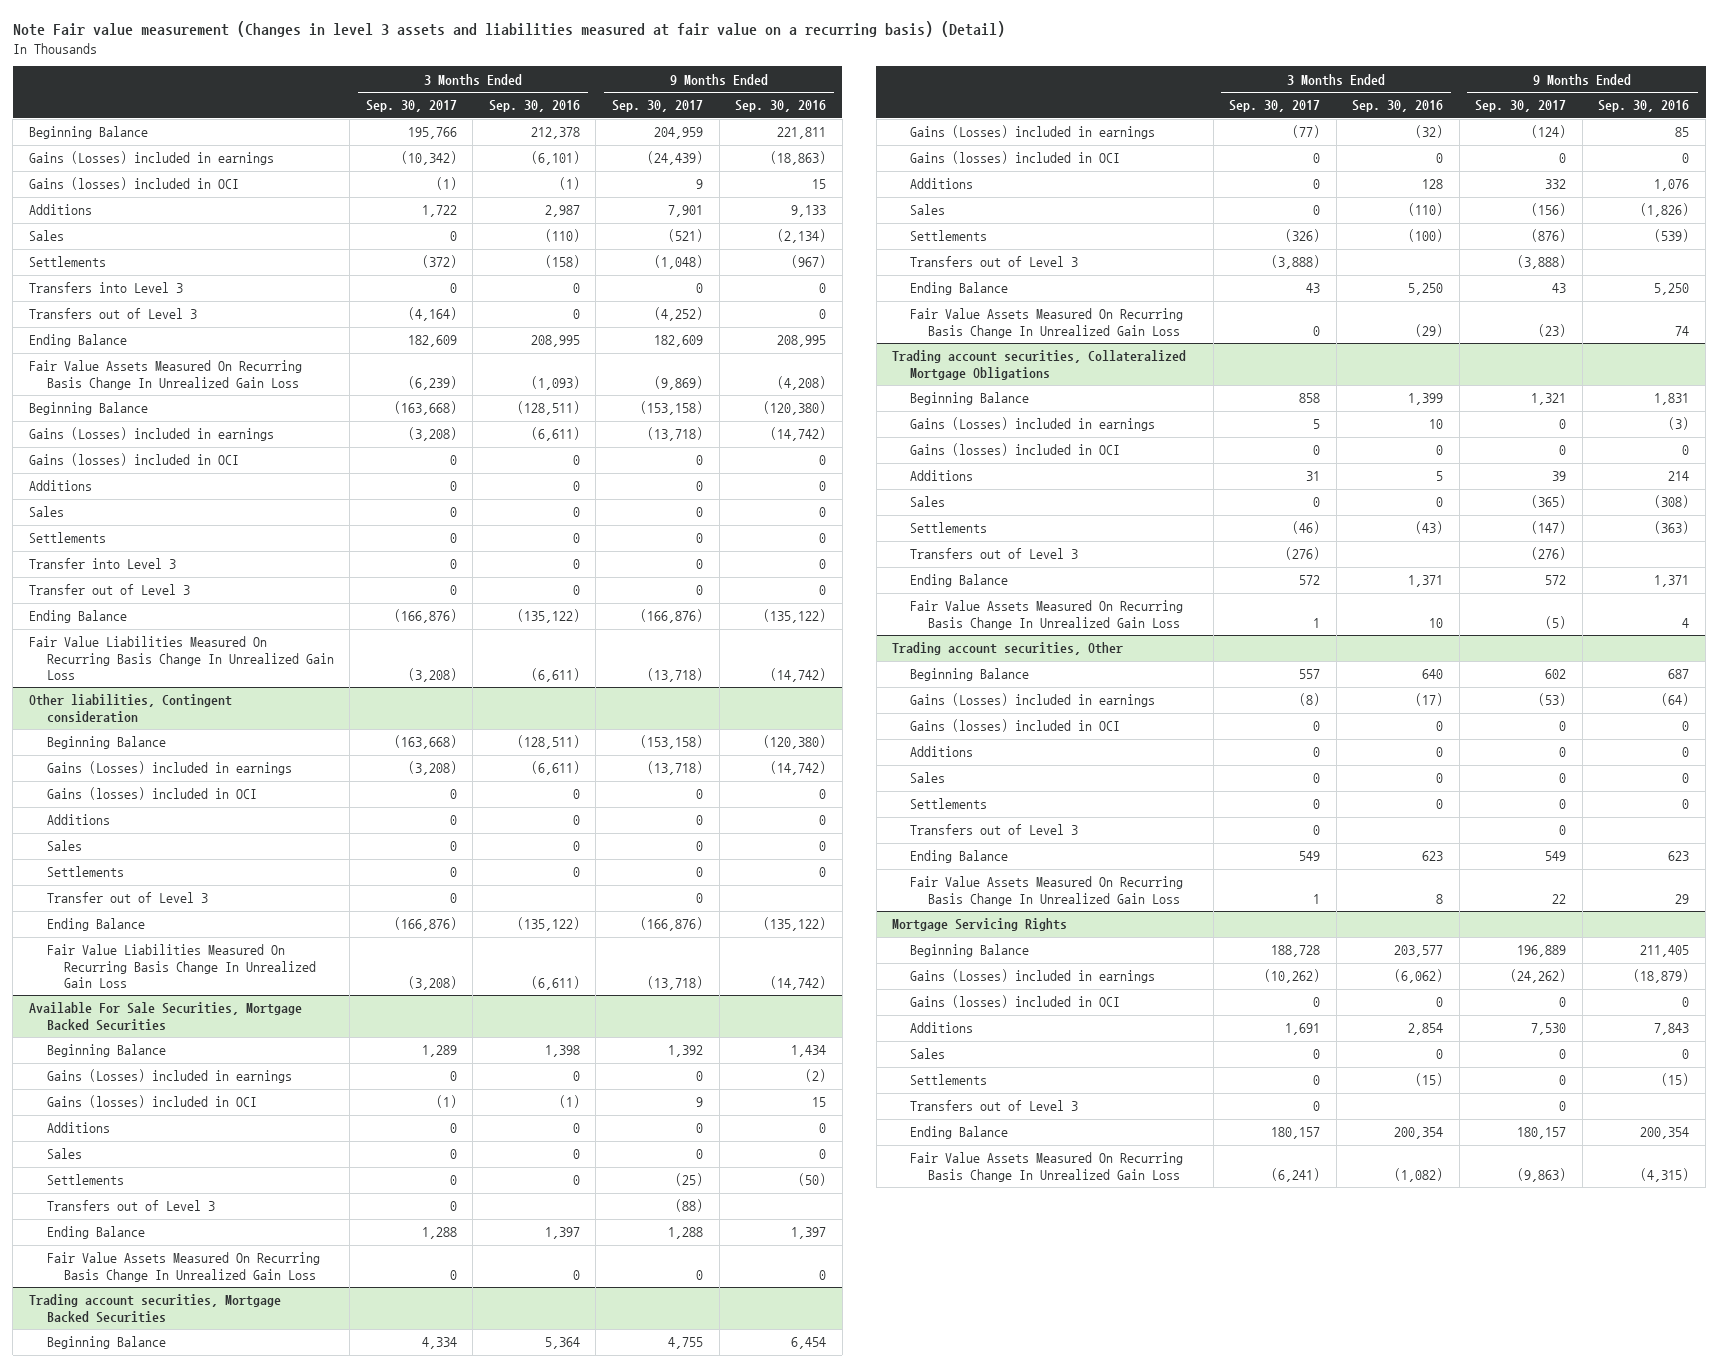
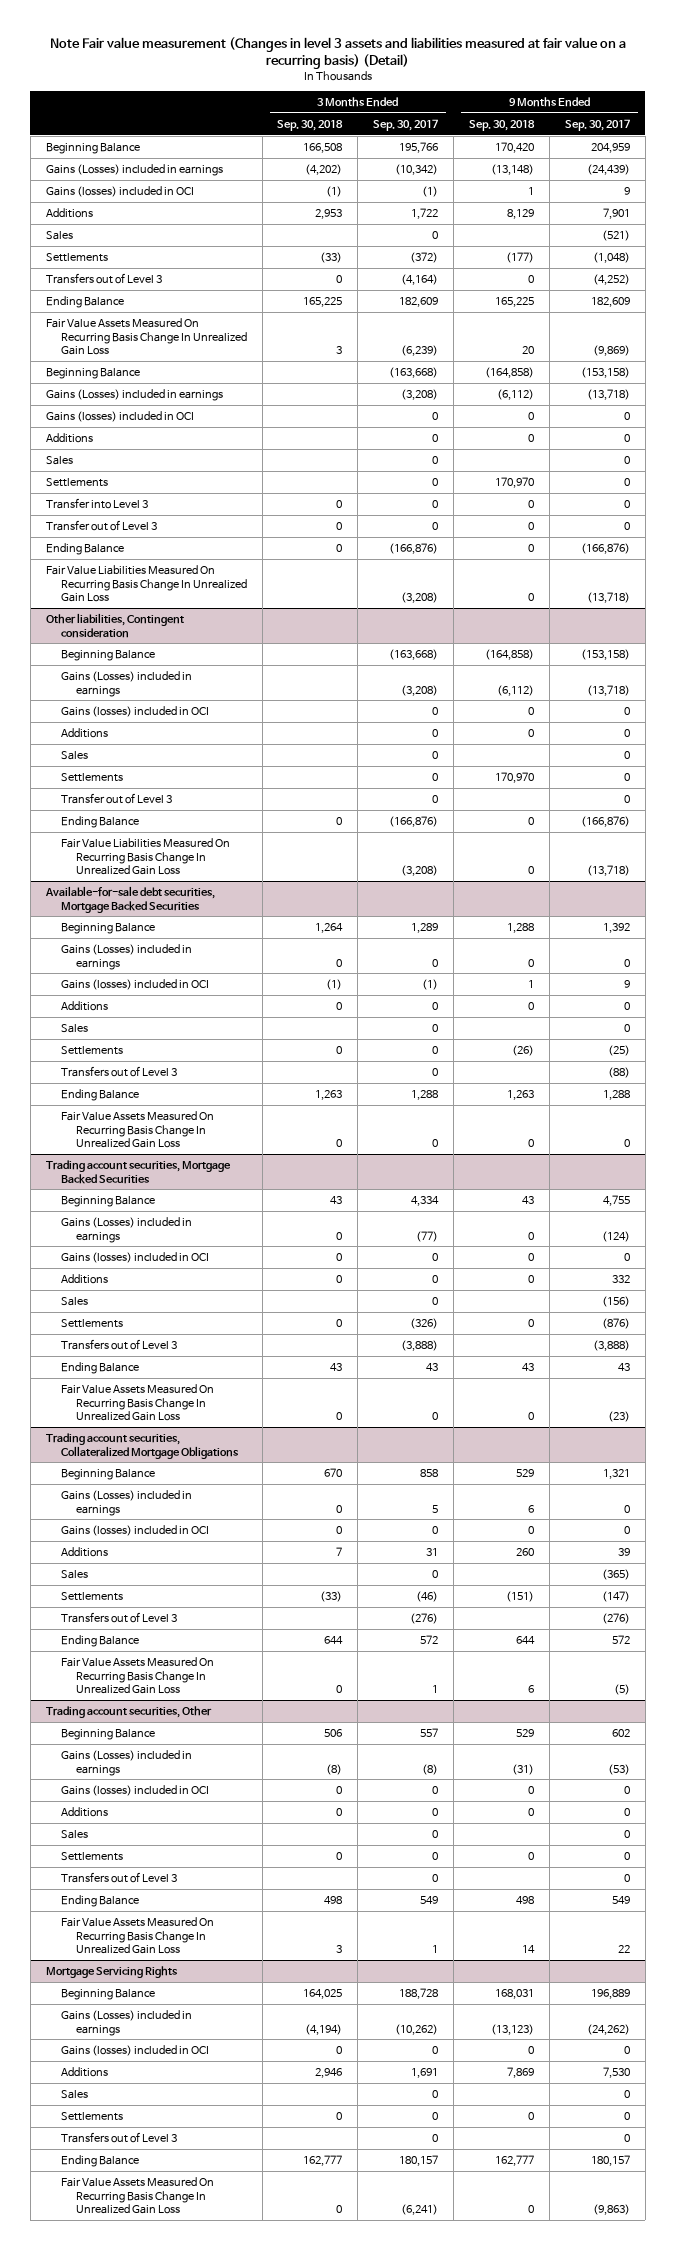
- | 3 Months Ended Sep. 30, 2017 | 3 Months Ended Sep. 30, 2016 | 9 Months Ended Sep. 30, 2017 | 9 Months Ended Sep. 30, 2016
+ | 3 Months Ended Sep. 30, 2018 | 3 Months Ended Sep. 30, 2017 | 9 Months Ended Sep. 30, 2018 | 9 Months Ended Sep. 30, 2017
- Transfers into Level 3 | 0 | 0 | 0 | 0
- Available For Sale Securities, Mortgage Backed Securities
+ Available-for-sale debt securities, Mortgage Backed Securities

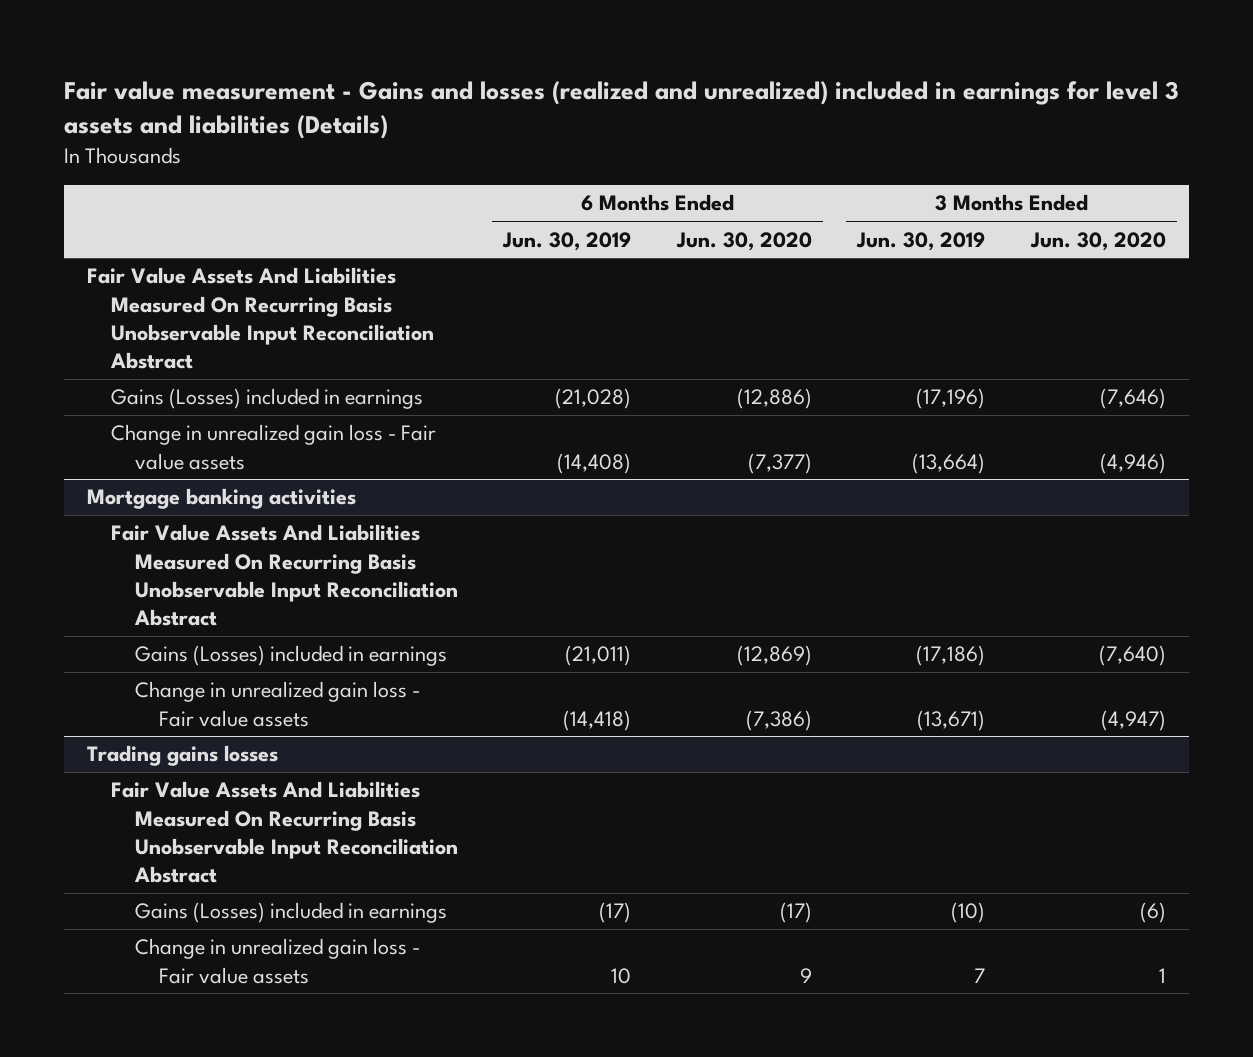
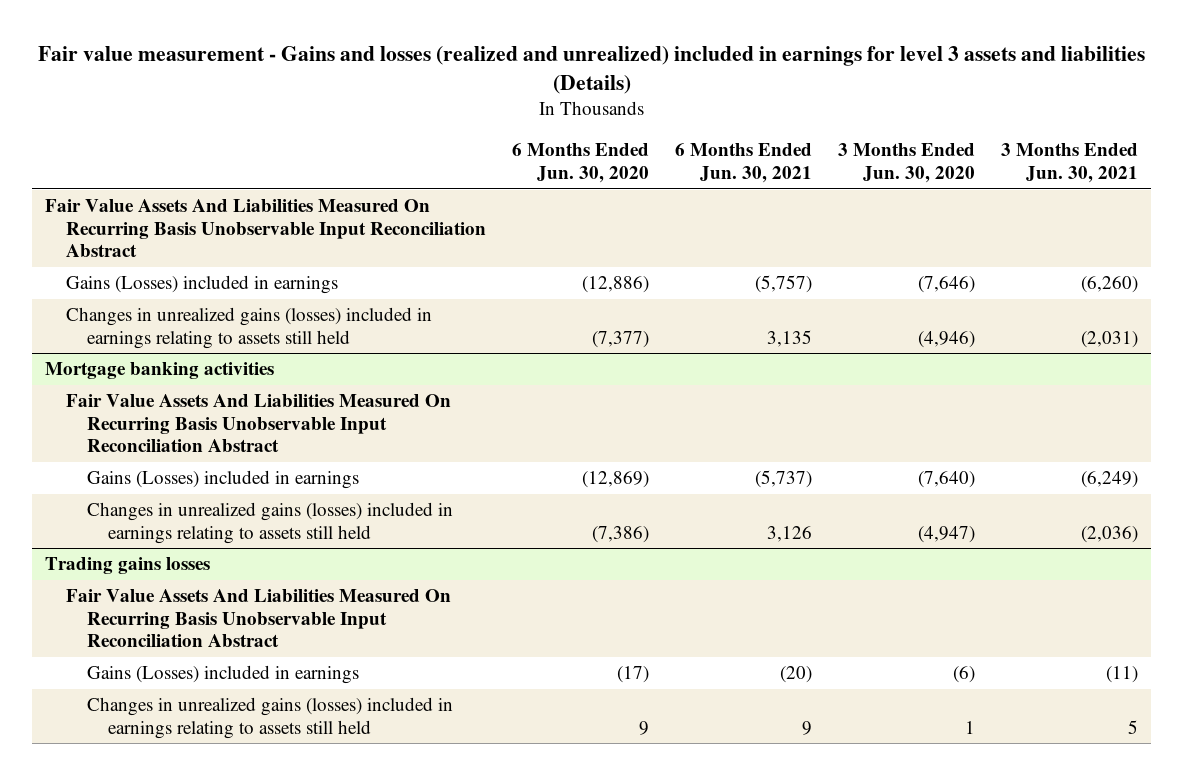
- | 6 Months Ended Jun. 30, 2019 | 6 Months Ended Jun. 30, 2020 | 3 Months Ended Jun. 30, 2019 | 3 Months Ended Jun. 30, 2020
+ | 6 Months Ended Jun. 30, 2020 | 6 Months Ended Jun. 30, 2021 | 3 Months Ended Jun. 30, 2020 | 3 Months Ended Jun. 30, 2021
- Change in unrealized gain loss - Fair value assets | (14,408) | (7,377) | (13,664) | (4,946)
+ Changes in unrealized gains (losses) included in earnings relating to assets still held | (7,377) | 3,135 | (4,946) | (2,031)
@ Mortgage banking activities
- Change in unrealized gain loss - Fair value assets | (14,418) | (7,386) | (13,671) | (4,947)
+ Changes in unrealized gains (losses) included in earnings relating to assets still held | (7,386) | 3,126 | (4,947) | (2,036)
@ Trading gains losses
- Change in unrealized gain loss - Fair value assets | 10 | 9 | 7 | 1
+ Changes in unrealized gains (losses) included in earnings relating to assets still held | 9 | 9 | 1 | 5

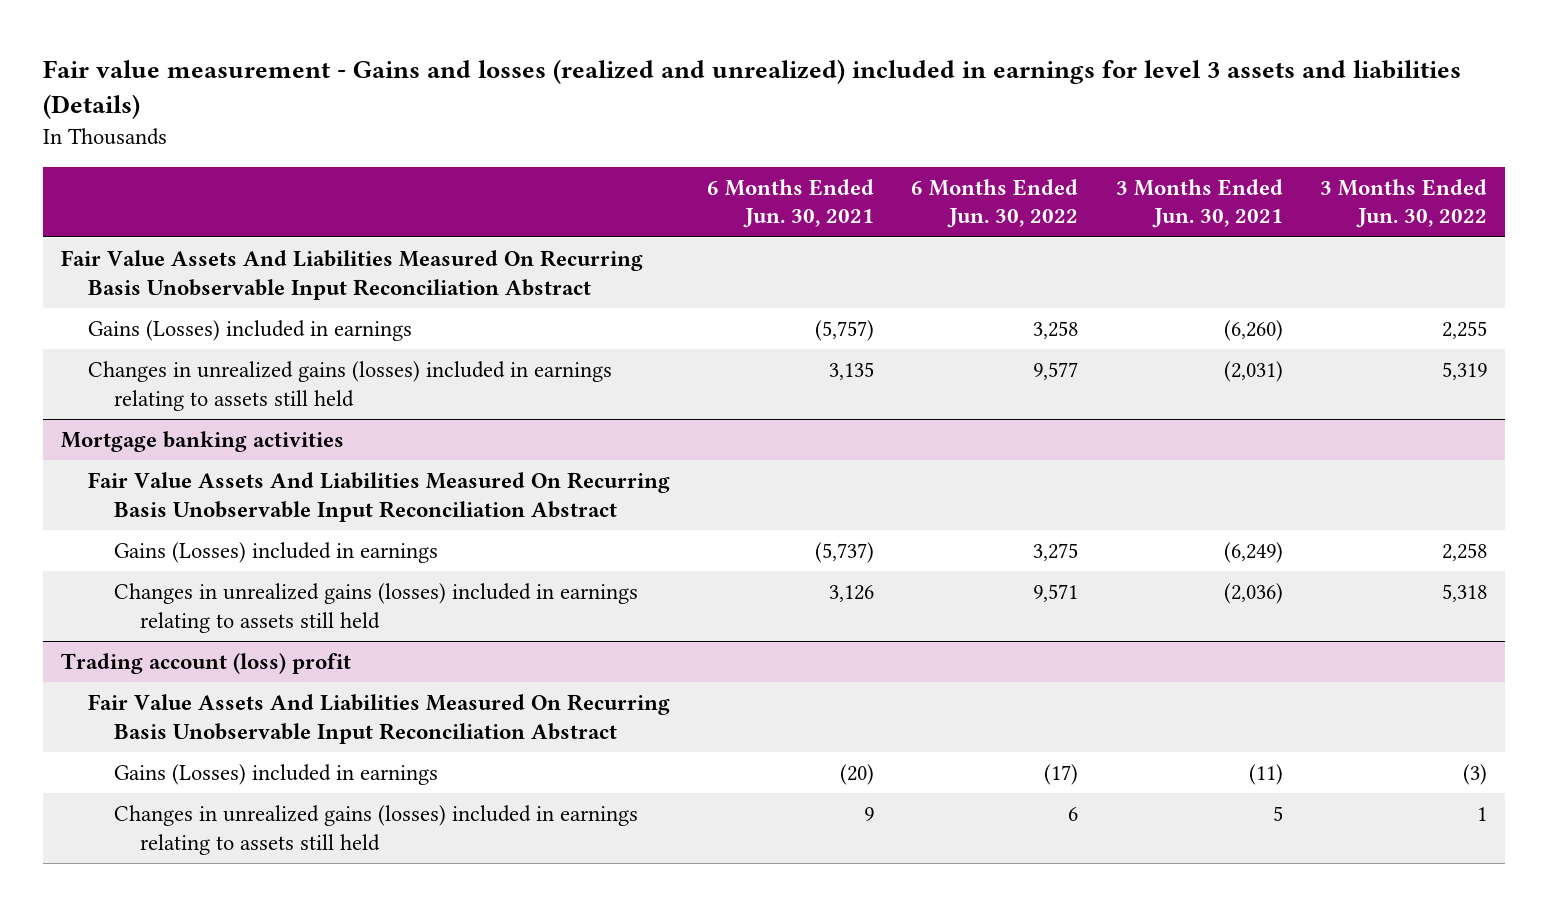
- | 6 Months Ended Jun. 30, 2020 | 6 Months Ended Jun. 30, 2021 | 3 Months Ended Jun. 30, 2020 | 3 Months Ended Jun. 30, 2021
+ | 6 Months Ended Jun. 30, 2021 | 6 Months Ended Jun. 30, 2022 | 3 Months Ended Jun. 30, 2021 | 3 Months Ended Jun. 30, 2022
- Trading gains losses
+ Trading account (loss) profit

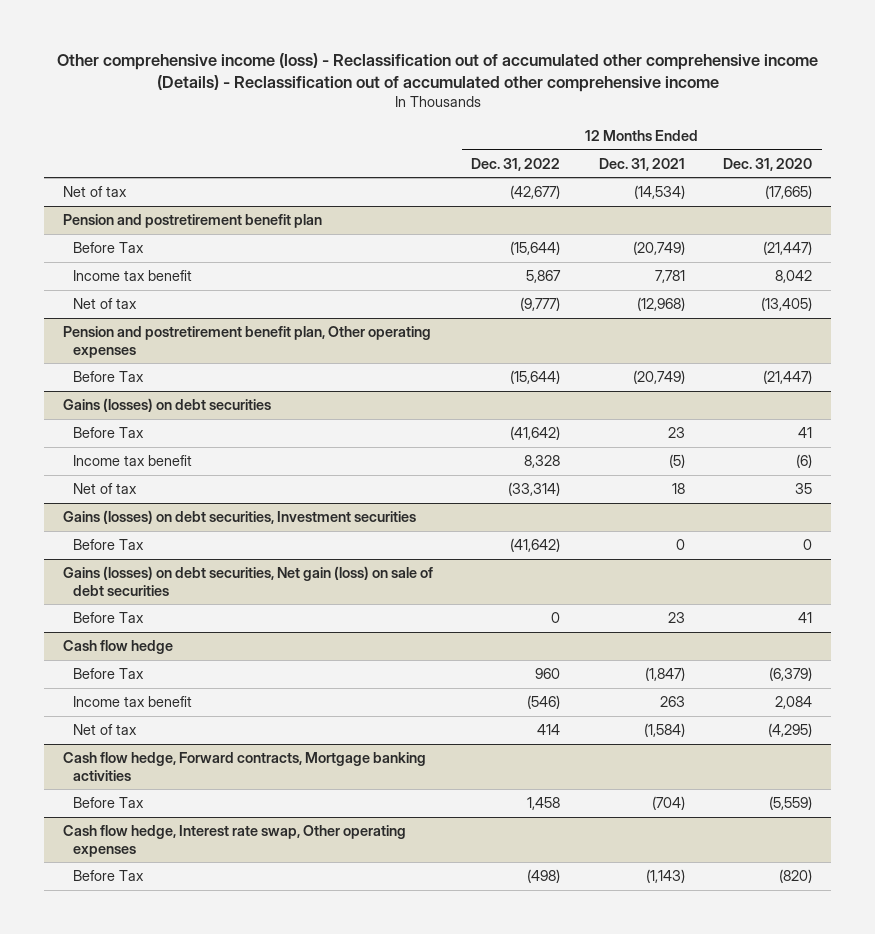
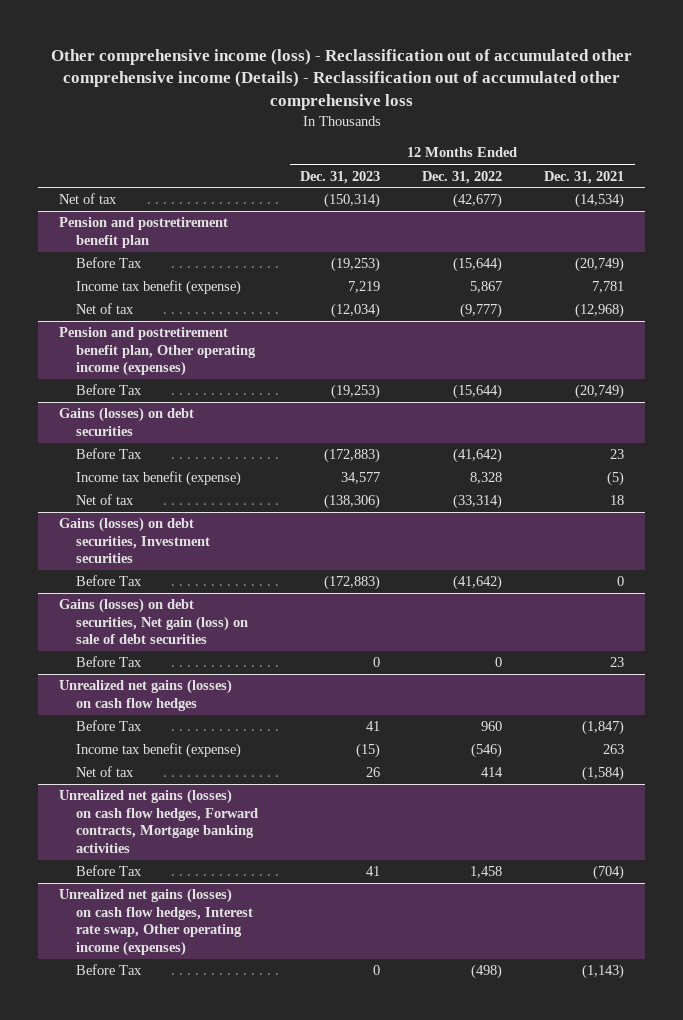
- Other comprehensive income (loss) - Reclassification out of accumulated other comprehensive income (Details) - Reclassification out of accumulated other comprehensive income
+ Other comprehensive income (loss) - Reclassification out of accumulated other comprehensive income (Details) - Reclassification out of accumulated other comprehensive loss
- | 12 Months Ended Dec. 31, 2022 | 12 Months Ended Dec. 31, 2021 | 12 Months Ended Dec. 31, 2020
+ | 12 Months Ended Dec. 31, 2023 | 12 Months Ended Dec. 31, 2022 | 12 Months Ended Dec. 31, 2021
@ Pension and postretirement benefit plan
- Income tax benefit | 5,867 | 7,781 | 8,042
+ Income tax benefit (expense) | 7,219 | 5,867 | 7,781
- Pension and postretirement benefit plan, Other operating expenses
+ Pension and postretirement benefit plan, Other operating income (expenses)
@ Gains (losses) on debt securities
- Income tax benefit | 8,328 | (5) | (6)
+ Income tax benefit (expense) | 34,577 | 8,328 | (5)
- Cash flow hedge
+ Unrealized net gains (losses) on cash flow hedges
- Income tax benefit | (546) | 263 | 2,084
+ Income tax benefit (expense) | (15) | (546) | 263
- Cash flow hedge, Forward contracts, Mortgage banking activities
+ Unrealized net gains (losses) on cash flow hedges, Forward contracts, Mortgage banking activities
- Cash flow hedge, Interest rate swap, Other operating expenses
+ Unrealized net gains (losses) on cash flow hedges, Interest rate swap, Other operating income (expenses)

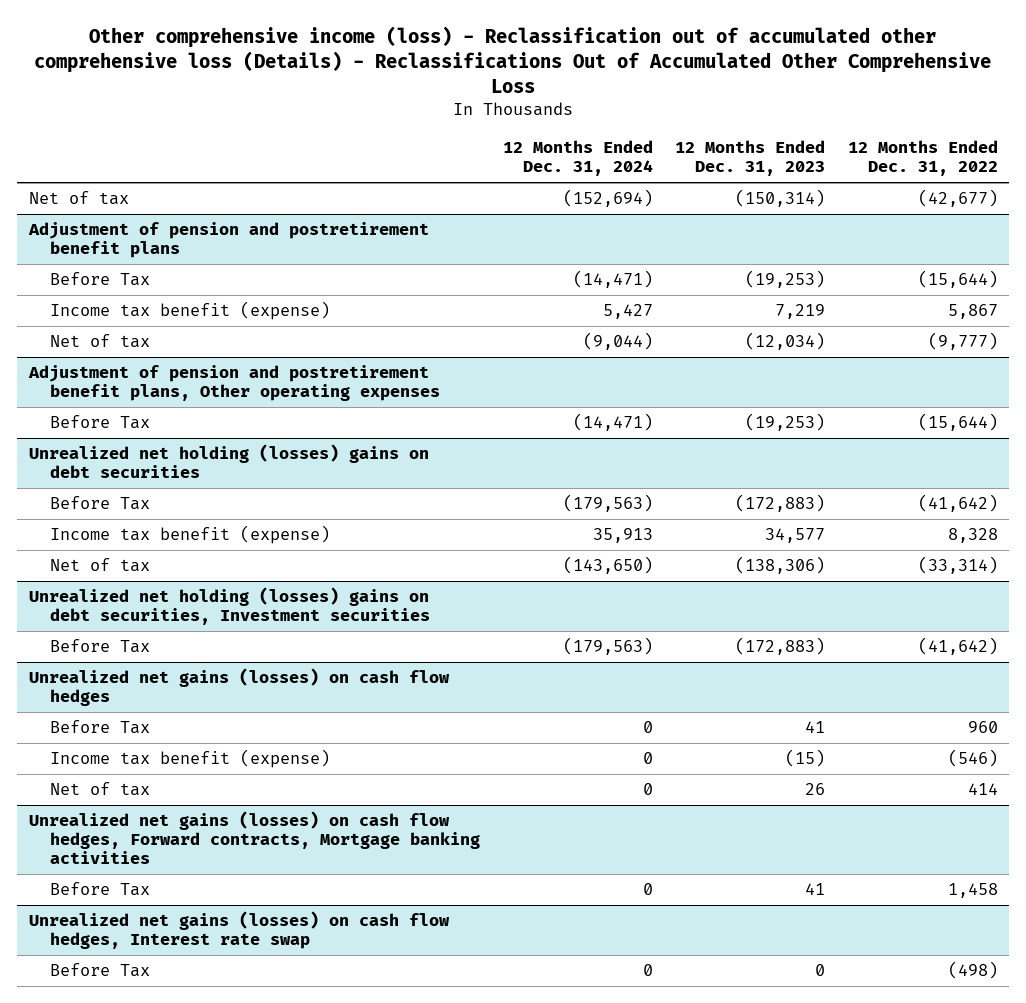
- Other comprehensive income (loss) - Reclassification out of accumulated other comprehensive income (Details) - Reclassification out of accumulated other comprehensive loss
+ Other comprehensive income (loss) - Reclassification out of accumulated other comprehensive loss (Details) - Reclassifications Out of Accumulated Other Comprehensive Loss
- | 12 Months Ended Dec. 31, 2023 | 12 Months Ended Dec. 31, 2022 | 12 Months Ended Dec. 31, 2021
+ | 12 Months Ended Dec. 31, 2024 | 12 Months Ended Dec. 31, 2023 | 12 Months Ended Dec. 31, 2022
- Pension and postretirement benefit plan
+ Adjustment of pension and postretirement benefit plans
- Pension and postretirement benefit plan, Other operating income (expenses)
+ Adjustment of pension and postretirement benefit plans, Other operating expenses
- Gains (losses) on debt securities
+ Unrealized net holding (losses) gains on debt securities
- Gains (losses) on debt securities, Investment securities
+ Unrealized net holding (losses) gains on debt securities, Investment securities
- Gains (losses) on debt securities, Net gain (loss) on sale of debt securities
- Before Tax | 0 | 0 | 23
- Unrealized net gains (losses) on cash flow hedges, Interest rate swap, Other operating income (expenses)
+ Unrealized net gains (losses) on cash flow hedges, Interest rate swap

